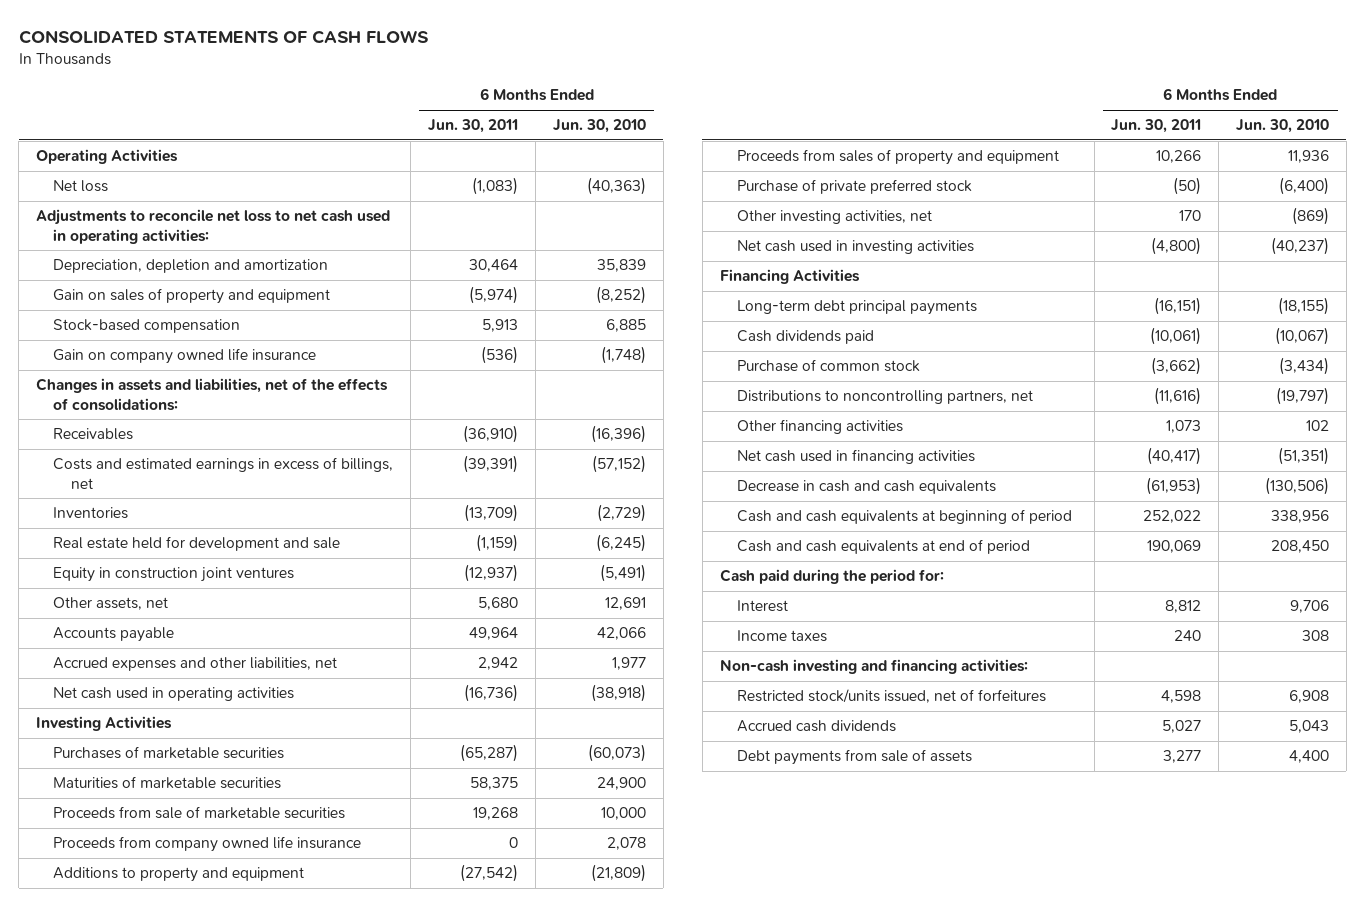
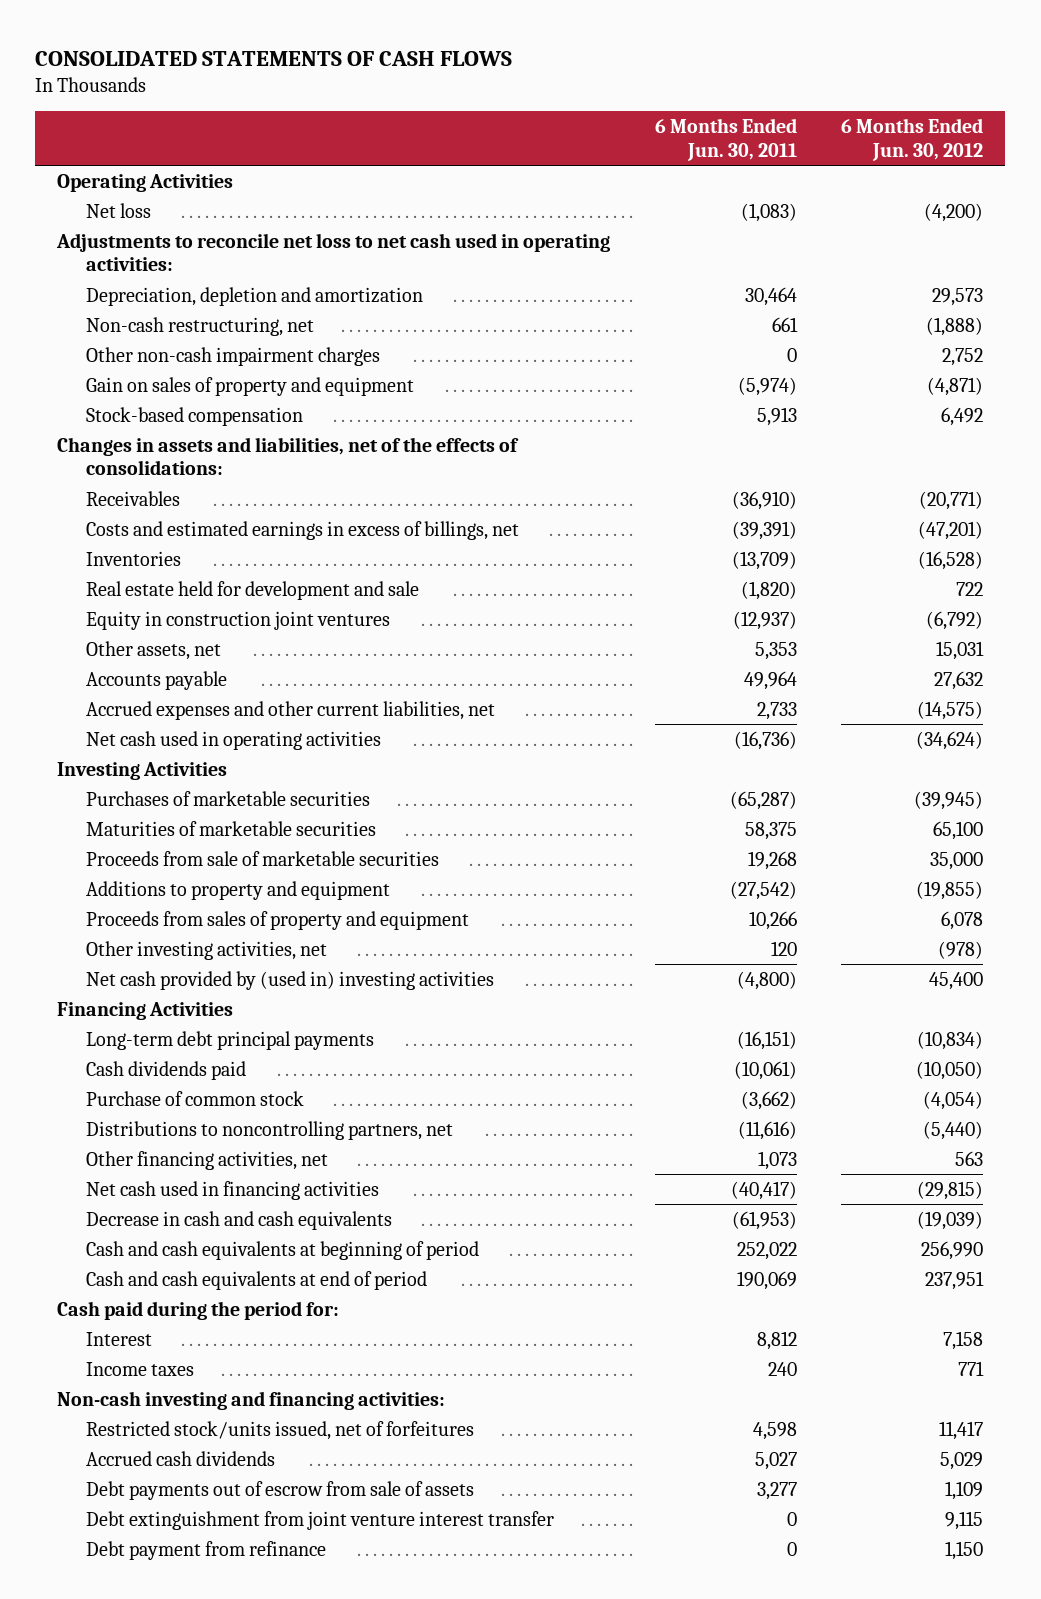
- | 6 Months Ended Jun. 30, 2011 | 6 Months Ended Jun. 30, 2010
+ | 6 Months Ended Jun. 30, 2011 | 6 Months Ended Jun. 30, 2012
+ Non-cash restructuring, net | 661 | (1,888)
+ Other non-cash impairment charges | 0 | 2,752
- Gain on company owned life insurance | (536) | (1,748)
- Real estate held for development and sale | (1,159) | (6,245)
+ Real estate held for development and sale | (1,820) | 722
- Other assets, net | 5,680 | 12,691
+ Other assets, net | 5,353 | 15,031
- Accrued expenses and other liabilities, net | 2,942 | 1,977
+ Accrued expenses and other current liabilities, net | 2,733 | (14,575)
- Proceeds from company owned life insurance | 0 | 2,078
- Purchase of private preferred stock | (50) | (6,400)
- Other investing activities, net | 170 | (869)
- Net cash used in investing activities | (4,800) | (40,237)
+ Other investing activities, net | 120 | (978)
+ Net cash provided by (used in) investing activities | (4,800) | 45,400
- Other financing activities | 1,073 | 102
+ Other financing activities, net | 1,073 | 563
- Debt payments from sale of assets | 3,277 | 4,400
+ Debt payments out of escrow from sale of assets | 3,277 | 1,109
+ Debt extinguishment from joint venture interest transfer | 0 | 9,115
+ Debt payment from refinance | 0 | 1,150

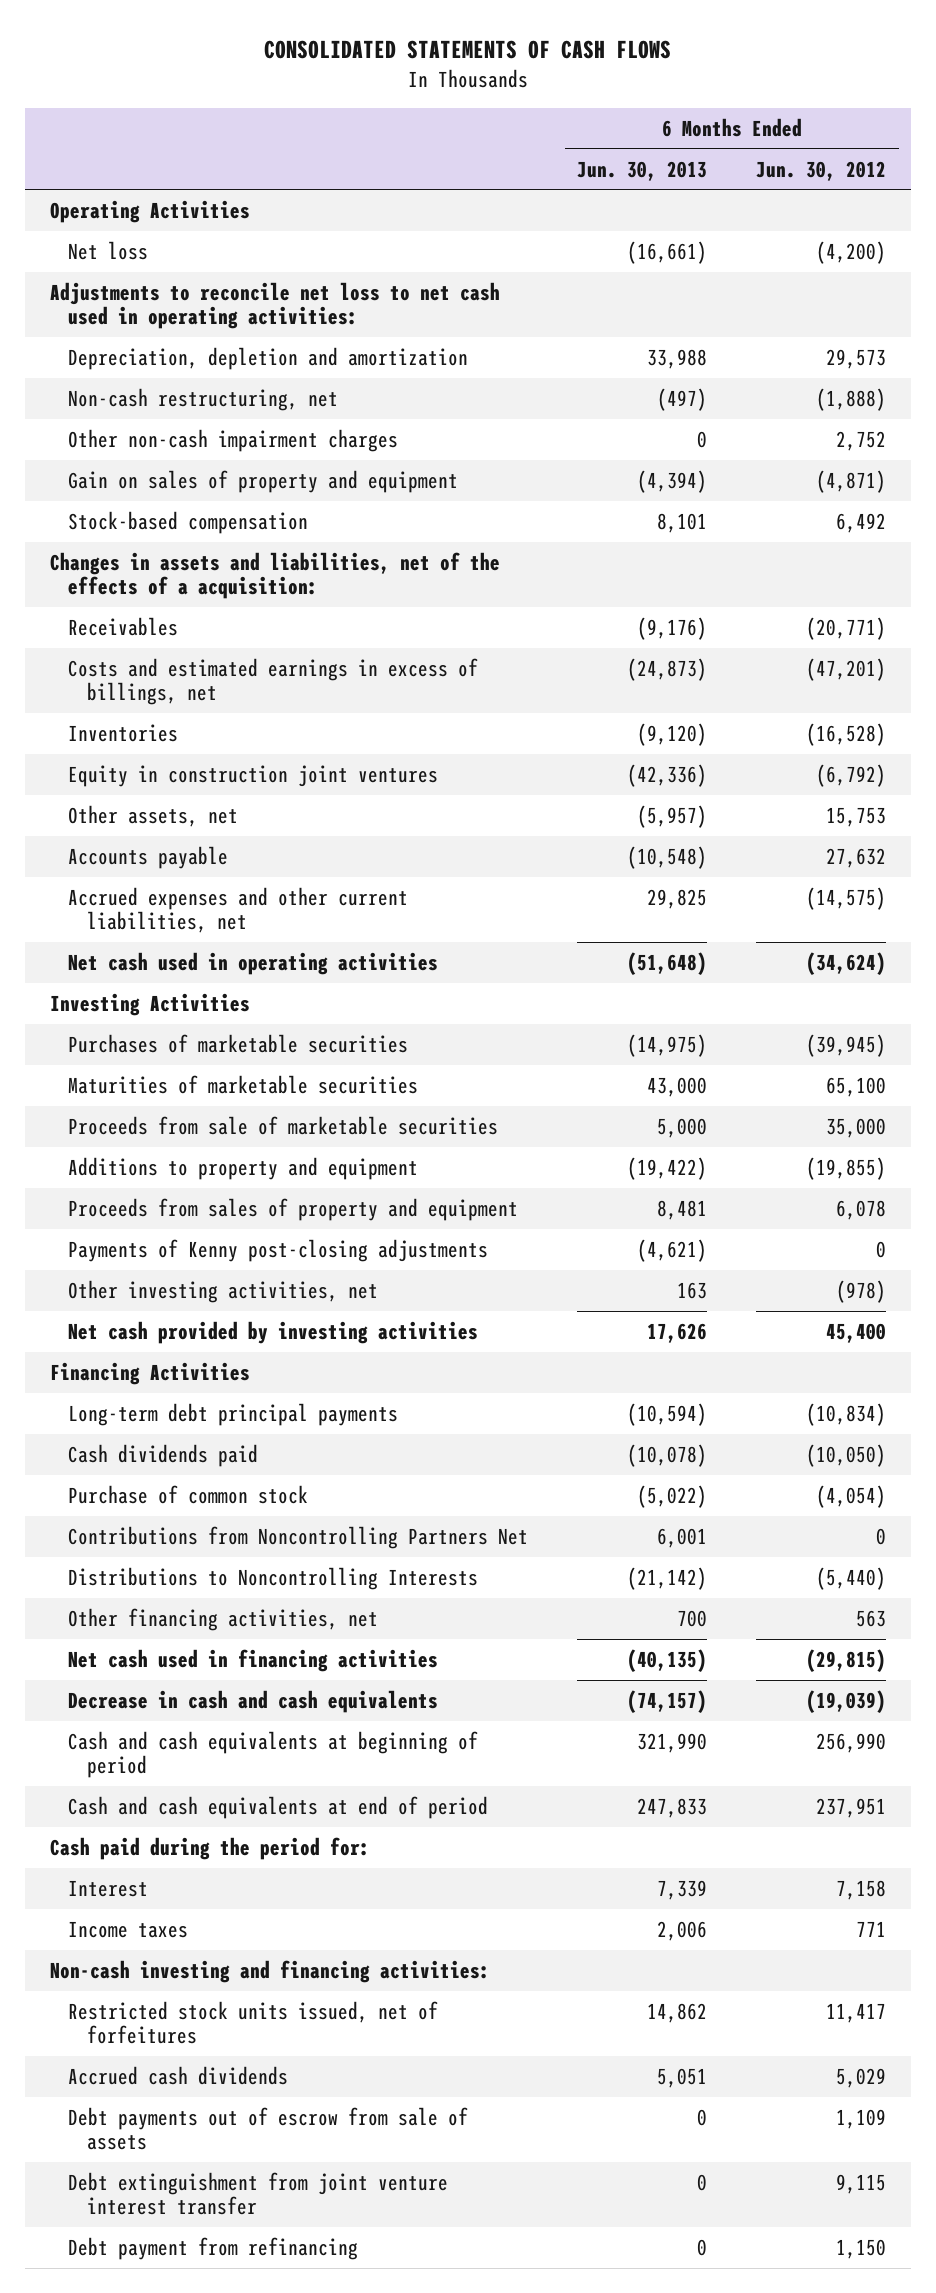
- | 6 Months Ended Jun. 30, 2011 | 6 Months Ended Jun. 30, 2012
+ | 6 Months Ended Jun. 30, 2013 | 6 Months Ended Jun. 30, 2012
- Changes in assets and liabilities, net of the effects of consolidations:
+ Changes in assets and liabilities, net of the effects of a acquisition:
- Real estate held for development and sale | (1,820) | 722
- Other assets, net | 5,353 | 15,031
+ Other assets, net | (5,957) | 15,753
+ Payments of Kenny post-closing adjustments | (4,621) | 0
- Net cash provided by (used in) investing activities | (4,800) | 45,400
+ Net cash provided by investing activities | 17,626 | 45,400
- Distributions to noncontrolling partners, net | (11,616) | (5,440)
+ Contributions from Noncontrolling Partners Net | 6,001 | 0
+ Distributions to Noncontrolling Interests | (21,142) | (5,440)
- Restricted stock/units issued, net of forfeitures | 4,598 | 11,417
+ Restricted stock units issued, net of forfeitures | 14,862 | 11,417
- Debt payment from refinance | 0 | 1,150
+ Debt payment from refinancing | 0 | 1,150

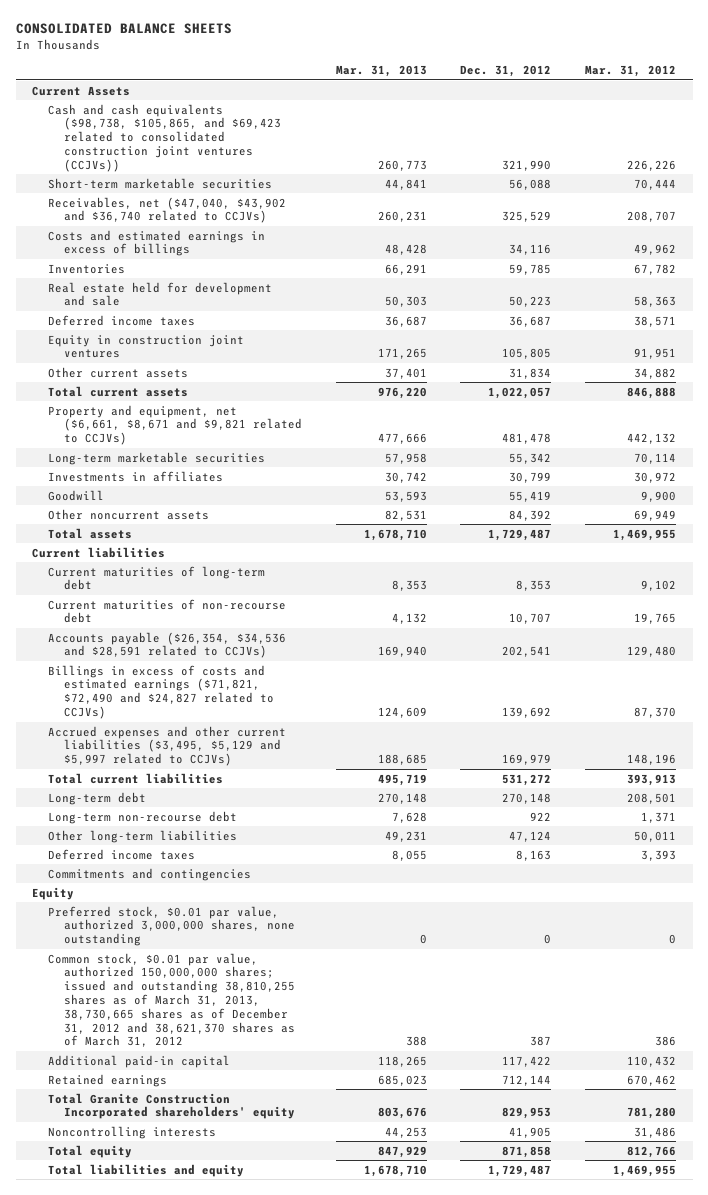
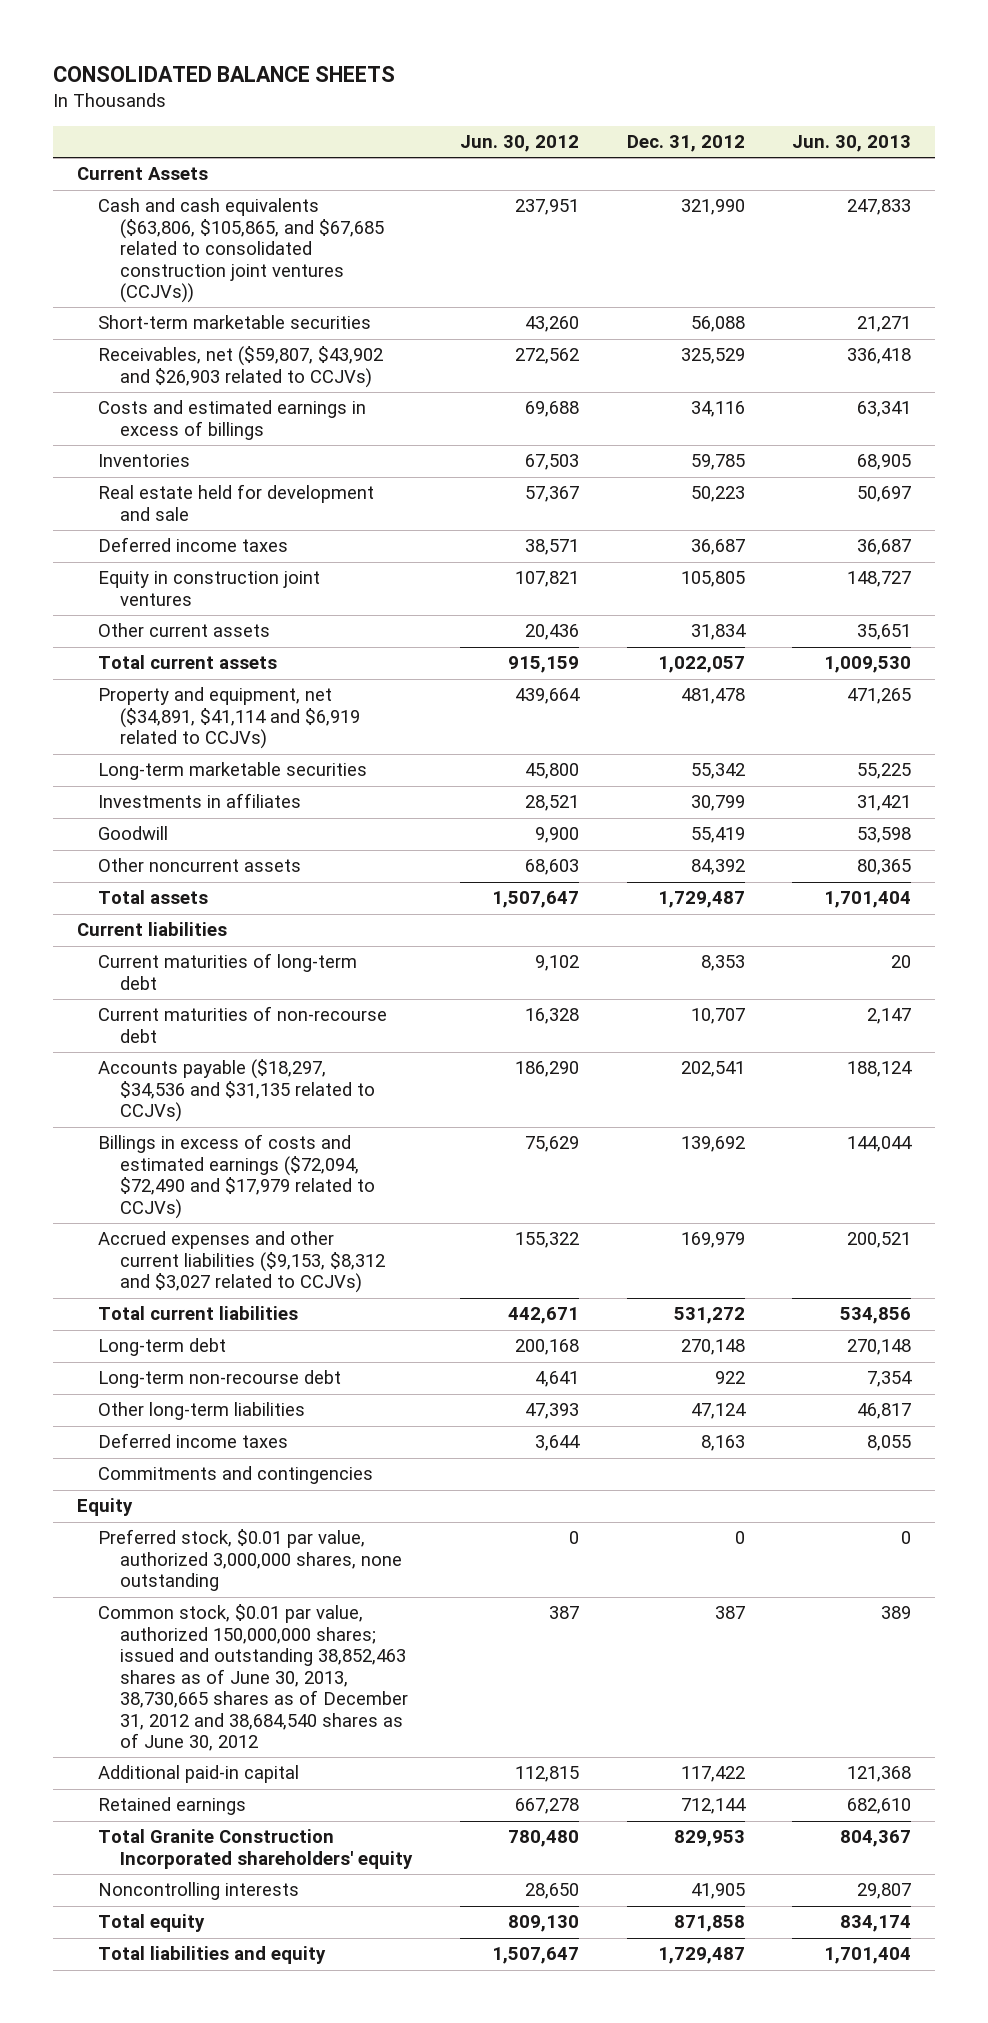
- | Mar. 31, 2013 | Dec. 31, 2012 | Mar. 31, 2012
+ | Jun. 30, 2012 | Dec. 31, 2012 | Jun. 30, 2013
- Cash and cash equivalents ($98,738, $105,865, and $69,423 related to consolidated construction joint ventures (CCJVs)) | 260,773 | 321,990 | 226,226
+ Cash and cash equivalents ($63,806, $105,865, and $67,685 related to consolidated construction joint ventures (CCJVs)) | 237,951 | 321,990 | 247,833
- Receivables, net ($47,040, $43,902 and $36,740 related to CCJVs) | 260,231 | 325,529 | 208,707
+ Receivables, net ($59,807, $43,902 and $26,903 related to CCJVs) | 272,562 | 325,529 | 336,418
- Property and equipment, net ($6,661, $8,671 and $9,821 related to CCJVs) | 477,666 | 481,478 | 442,132
+ Property and equipment, net ($34,891, $41,114 and $6,919 related to CCJVs) | 439,664 | 481,478 | 471,265
- Accounts payable ($26,354, $34,536 and $28,591 related to CCJVs) | 169,940 | 202,541 | 129,480
- Billings in excess of costs and estimated earnings ($71,821, $72,490 and $24,827 related to CCJVs) | 124,609 | 139,692 | 87,370
- Accrued expenses and other current liabilities ($3,495, $5,129 and $5,997 related to CCJVs) | 188,685 | 169,979 | 148,196
+ Accounts payable ($18,297, $34,536 and $31,135 related to CCJVs) | 186,290 | 202,541 | 188,124
+ Billings in excess of costs and estimated earnings ($72,094, $72,490 and $17,979 related to CCJVs) | 75,629 | 139,692 | 144,044
+ Accrued expenses and other current liabilities ($9,153, $8,312 and $3,027 related to CCJVs) | 155,322 | 169,979 | 200,521
- Common stock, $0.01 par value, authorized 150,000,000 shares; issued and outstanding 38,810,255 shares as of March 31, 2013, 38,730,665 shares as of December 31, 2012 and 38,621,370 shares as of March 31, 2012 | 388 | 387 | 386
+ Common stock, $0.01 par value, authorized 150,000,000 shares; issued and outstanding 38,852,463 shares as of June 30, 2013, 38,730,665 shares as of December 31, 2012 and 38,684,540 shares as of June 30, 2012 | 387 | 387 | 389

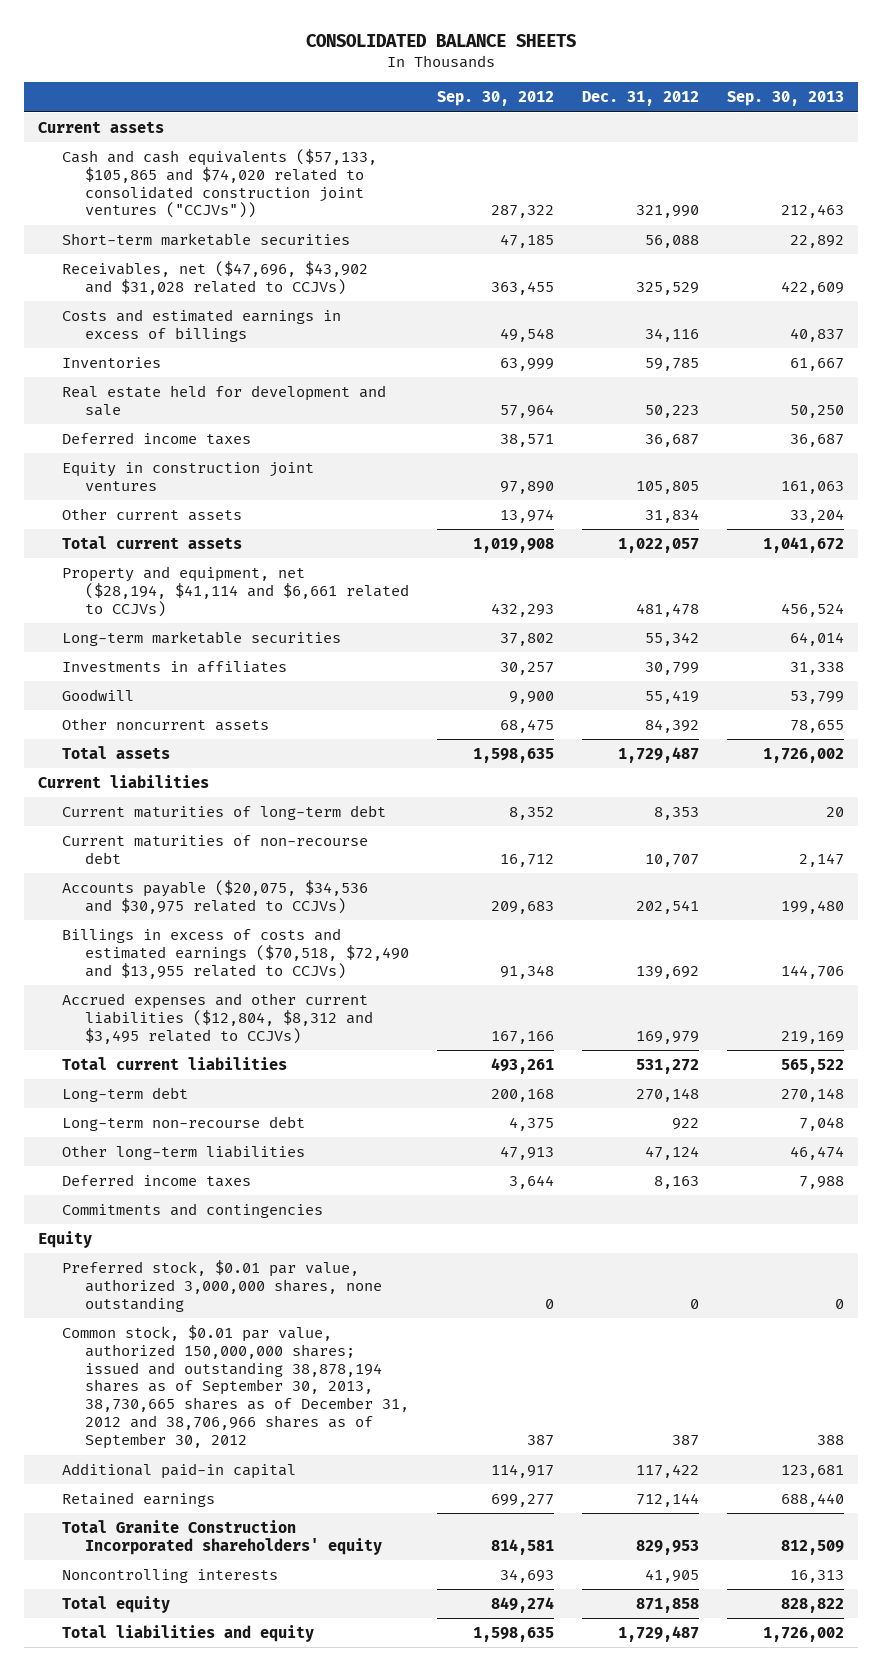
- | Jun. 30, 2012 | Dec. 31, 2012 | Jun. 30, 2013
+ | Sep. 30, 2012 | Dec. 31, 2012 | Sep. 30, 2013
- Current Assets
- Cash and cash equivalents ($63,806, $105,865, and $67,685 related to consolidated construction joint ventures (CCJVs)) | 237,951 | 321,990 | 247,833
+ Current assets
+ Cash and cash equivalents ($57,133, $105,865 and $74,020 related to consolidated construction joint ventures ("CCJVs")) | 287,322 | 321,990 | 212,463
- Receivables, net ($59,807, $43,902 and $26,903 related to CCJVs) | 272,562 | 325,529 | 336,418
+ Receivables, net ($47,696, $43,902 and $31,028 related to CCJVs) | 363,455 | 325,529 | 422,609
- Property and equipment, net ($34,891, $41,114 and $6,919 related to CCJVs) | 439,664 | 481,478 | 471,265
+ Property and equipment, net ($28,194, $41,114 and $6,661 related to CCJVs) | 432,293 | 481,478 | 456,524
- Accounts payable ($18,297, $34,536 and $31,135 related to CCJVs) | 186,290 | 202,541 | 188,124
- Billings in excess of costs and estimated earnings ($72,094, $72,490 and $17,979 related to CCJVs) | 75,629 | 139,692 | 144,044
- Accrued expenses and other current liabilities ($9,153, $8,312 and $3,027 related to CCJVs) | 155,322 | 169,979 | 200,521
+ Accounts payable ($20,075, $34,536 and $30,975 related to CCJVs) | 209,683 | 202,541 | 199,480
+ Billings in excess of costs and estimated earnings ($70,518, $72,490 and $13,955 related to CCJVs) | 91,348 | 139,692 | 144,706
+ Accrued expenses and other current liabilities ($12,804, $8,312 and $3,495 related to CCJVs) | 167,166 | 169,979 | 219,169
- Common stock, $0.01 par value, authorized 150,000,000 shares; issued and outstanding 38,852,463 shares as of June 30, 2013, 38,730,665 shares as of December 31, 2012 and 38,684,540 shares as of June 30, 2012 | 387 | 387 | 389
+ Common stock, $0.01 par value, authorized 150,000,000 shares; issued and outstanding 38,878,194 shares as of September 30, 2013, 38,730,665 shares as of December 31, 2012 and 38,706,966 shares as of September 30, 2012 | 387 | 387 | 388

